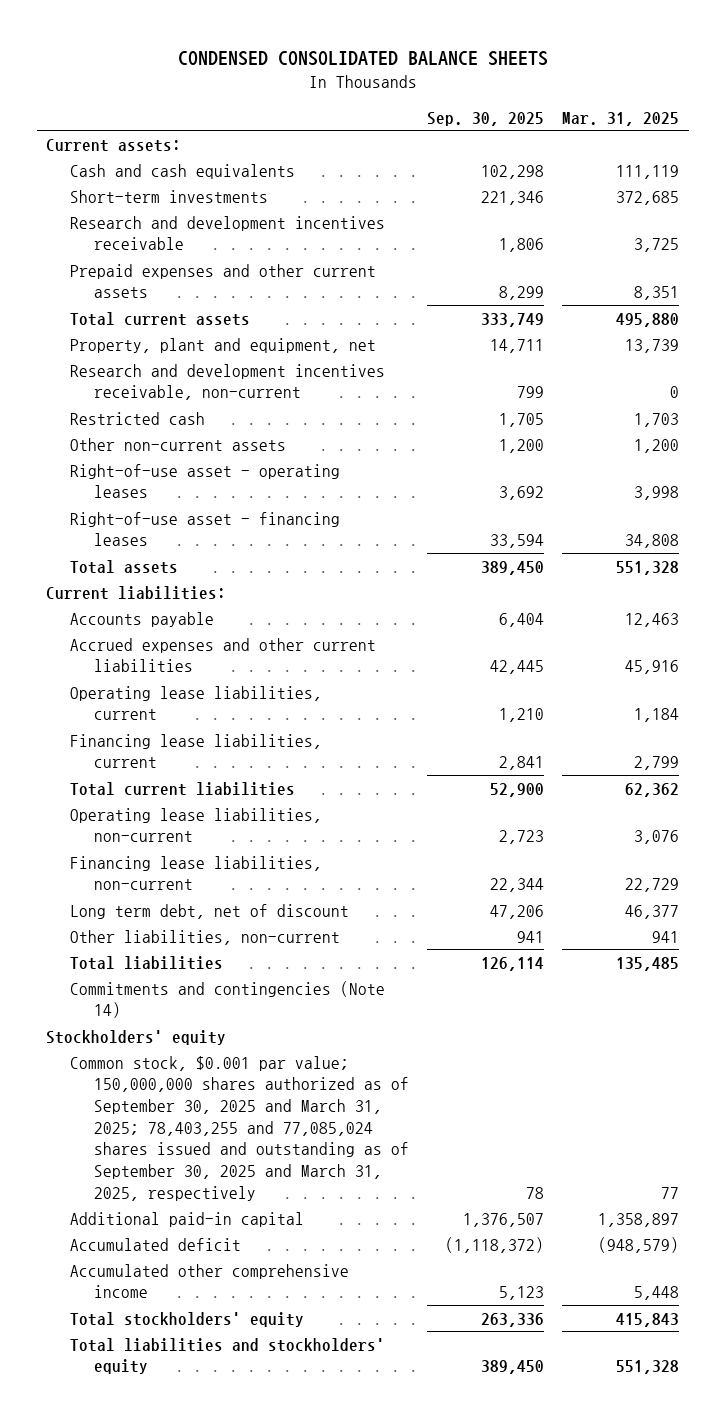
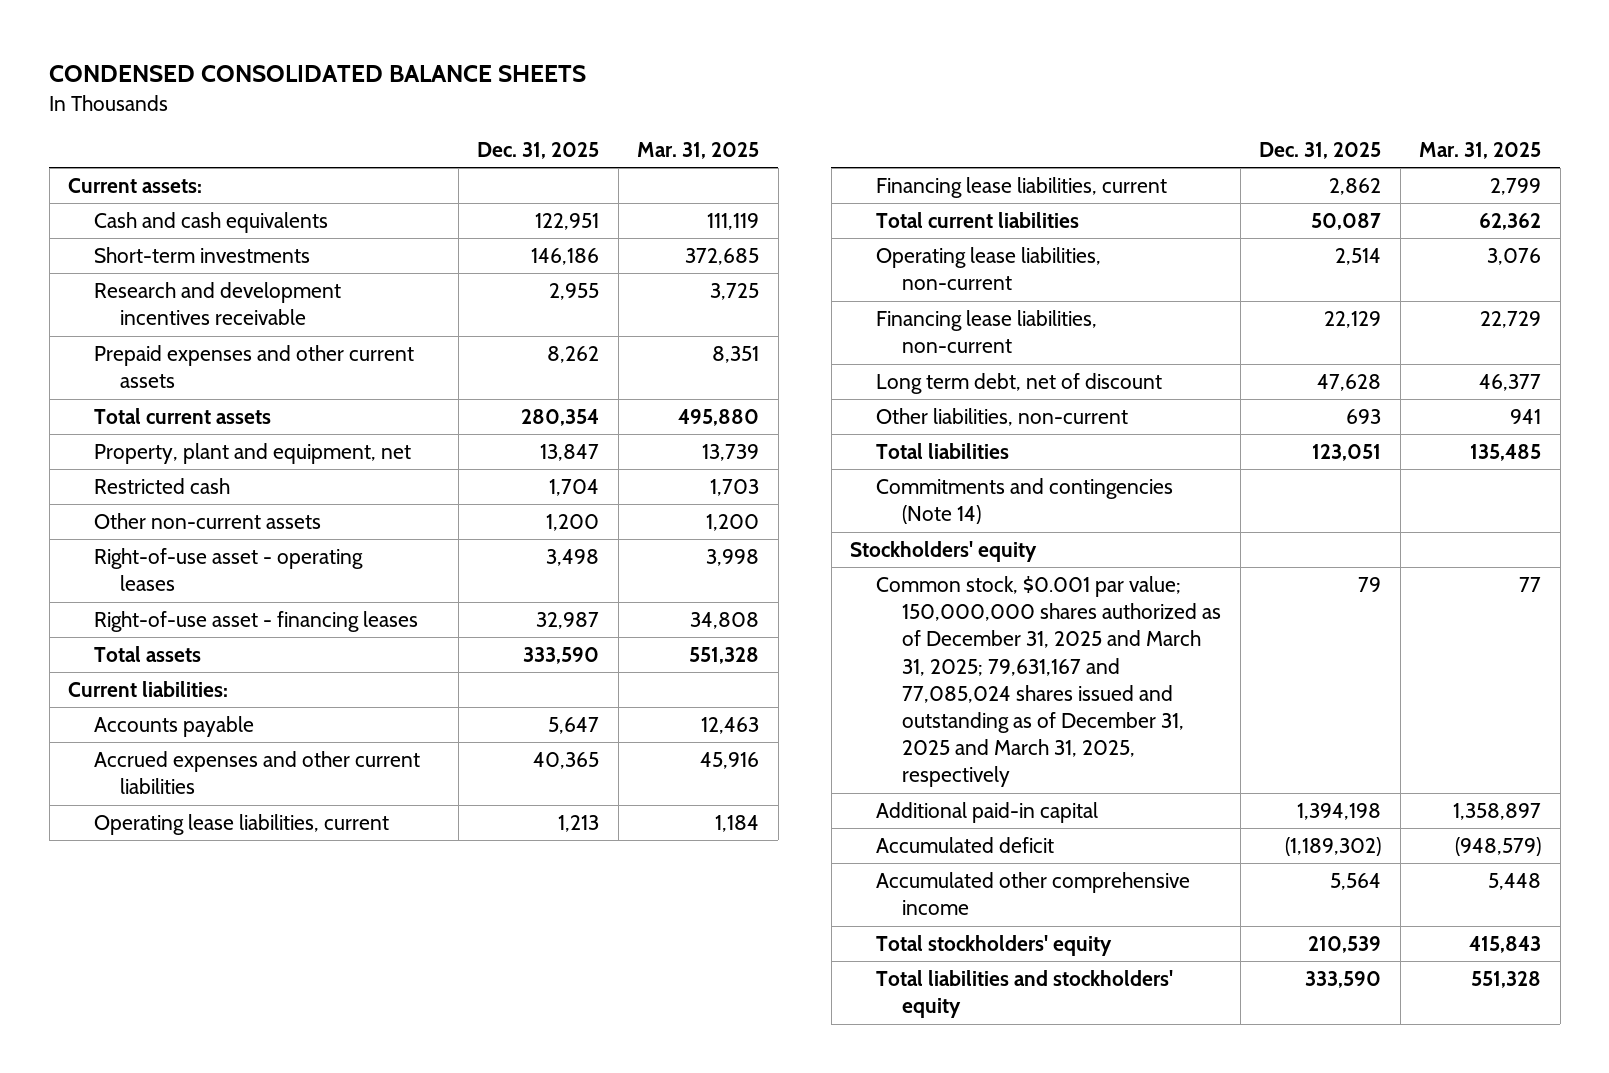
- | Sep. 30, 2025 | Mar. 31, 2025
+ | Dec. 31, 2025 | Mar. 31, 2025
- Research and development incentives receivable, non-current | 799 | 0
- Common stock, $0.001 par value; 150,000,000 shares authorized as of September 30, 2025 and March 31, 2025; 78,403,255 and 77,085,024 shares issued and outstanding as of September 30, 2025 and March 31, 2025, respectively | 78 | 77
+ Common stock, $0.001 par value; 150,000,000 shares authorized as of December 31, 2025 and March 31, 2025; 79,631,167 and 77,085,024 shares issued and outstanding as of December 31, 2025 and March 31, 2025, respectively | 79 | 77

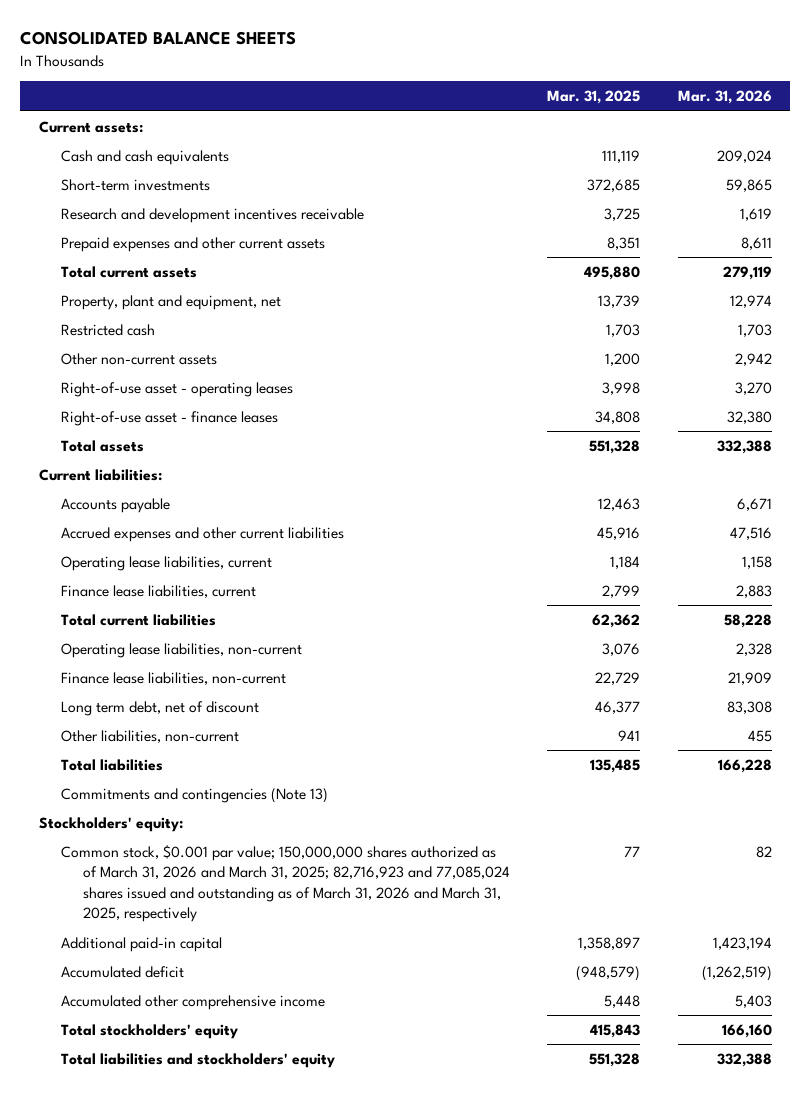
- CONDENSED CONSOLIDATED BALANCE SHEETS
+ CONSOLIDATED BALANCE SHEETS
- | Dec. 31, 2025 | Mar. 31, 2025
+ | Mar. 31, 2025 | Mar. 31, 2026
- Right-of-use asset - financing leases | 32,987 | 34,808
+ Right-of-use asset - finance leases | 34,808 | 32,380
- Financing lease liabilities, current | 2,862 | 2,799
+ Finance lease liabilities, current | 2,799 | 2,883
- Financing lease liabilities, non-current | 22,129 | 22,729
+ Finance lease liabilities, non-current | 22,729 | 21,909
- Commitments and contingencies (Note 14)
- Stockholders' equity
- Common stock, $0.001 par value; 150,000,000 shares authorized as of December 31, 2025 and March 31, 2025; 79,631,167 and 77,085,024 shares issued and outstanding as of December 31, 2025 and March 31, 2025, respectively | 79 | 77
+ Commitments and contingencies (Note 13)
+ Stockholders' equity:
+ Common stock, $0.001 par value; 150,000,000 shares authorized as of March 31, 2026 and March 31, 2025; 82,716,923 and 77,085,024 shares issued and outstanding as of March 31, 2026 and March 31, 2025, respectively | 77 | 82

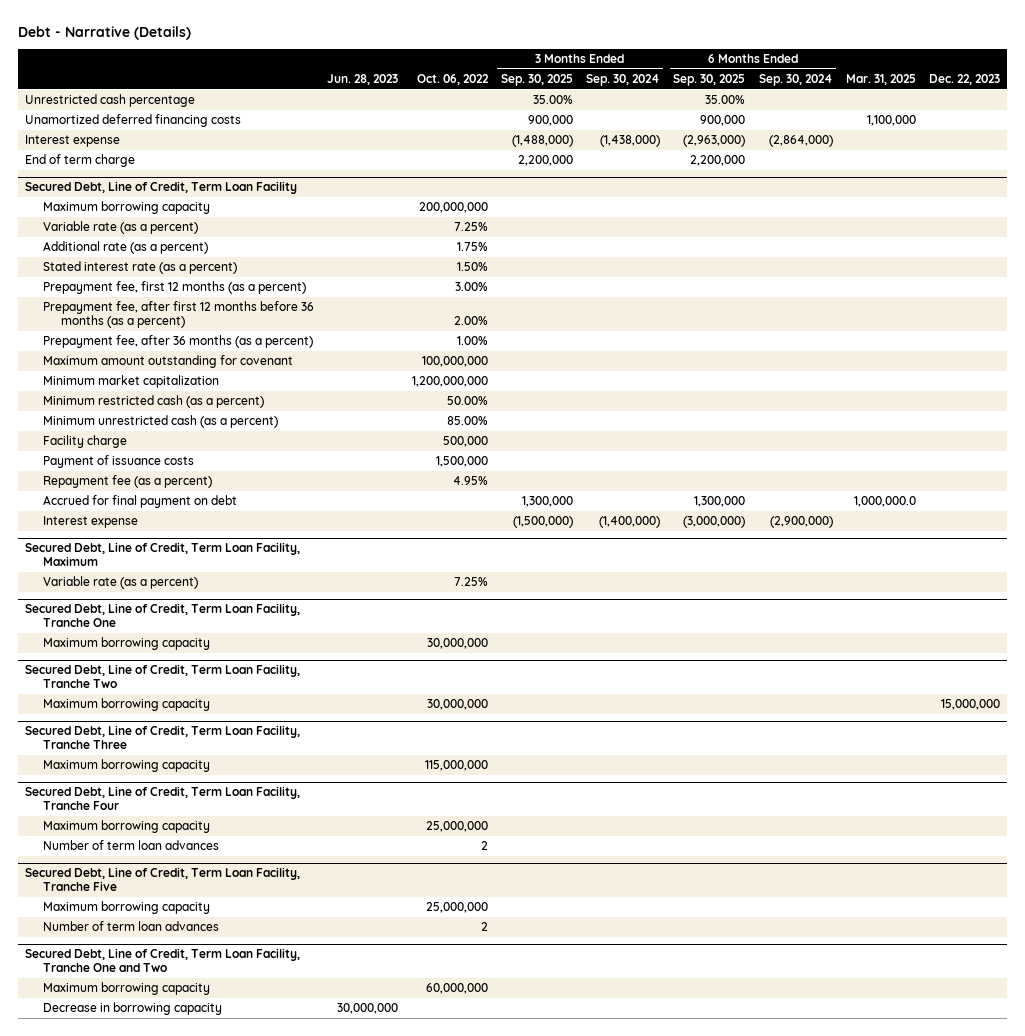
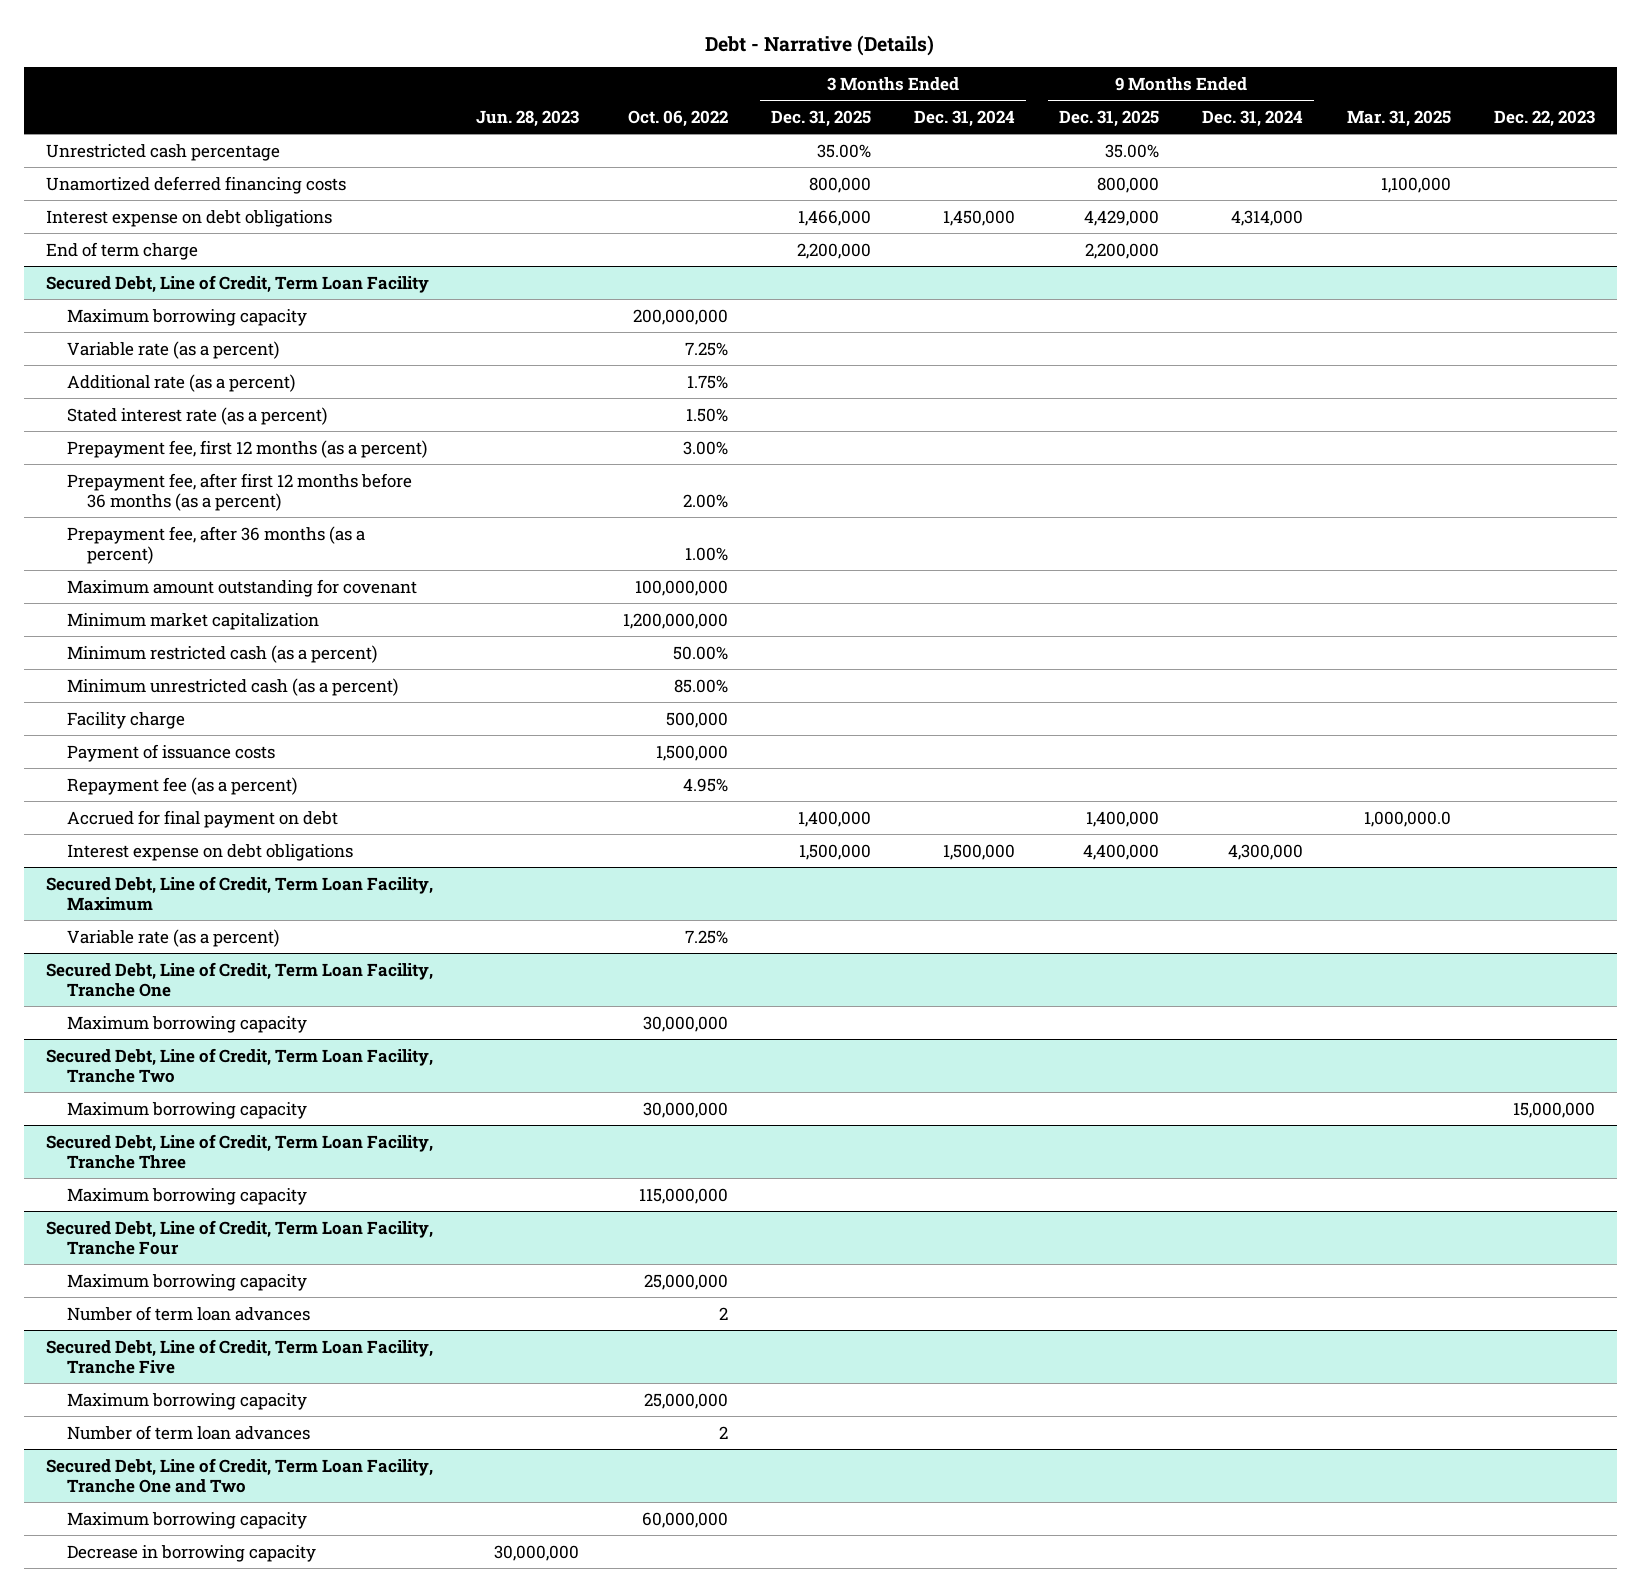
- | Jun. 28, 2023 | Oct. 06, 2022 | 3 Months Ended Sep. 30, 2025 | 3 Months Ended Sep. 30, 2024 | 6 Months Ended Sep. 30, 2025 | 6 Months Ended Sep. 30, 2024 | Mar. 31, 2025 | Dec. 22, 2023
+ | Jun. 28, 2023 | Oct. 06, 2022 | 3 Months Ended Dec. 31, 2025 | 3 Months Ended Dec. 31, 2024 | 9 Months Ended Dec. 31, 2025 | 9 Months Ended Dec. 31, 2024 | Mar. 31, 2025 | Dec. 22, 2023
- Interest expense | | | (1,488,000) | (1,438,000) | (2,963,000) | (2,864,000) | |
+ Interest expense on debt obligations | | | 1,466,000 | 1,450,000 | 4,429,000 | 4,314,000 | |
@ Secured Debt, Line of Credit, Term Loan Facility
- Interest expense | | | (1,500,000) | (1,400,000) | (3,000,000) | (2,900,000) | |
+ Interest expense on debt obligations | | | 1,500,000 | 1,500,000 | 4,400,000 | 4,300,000 | |

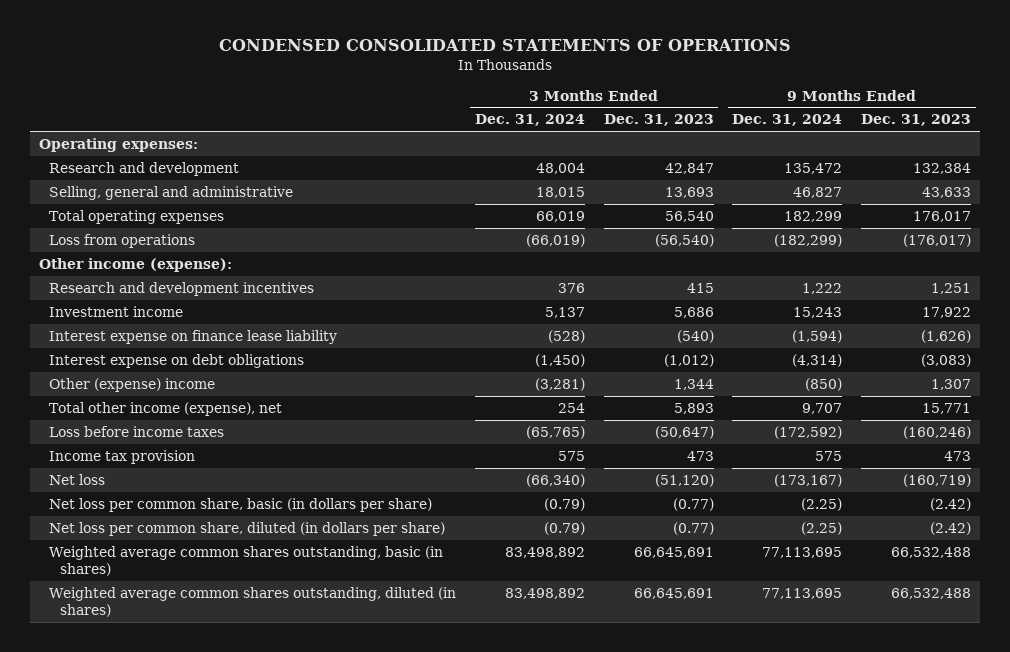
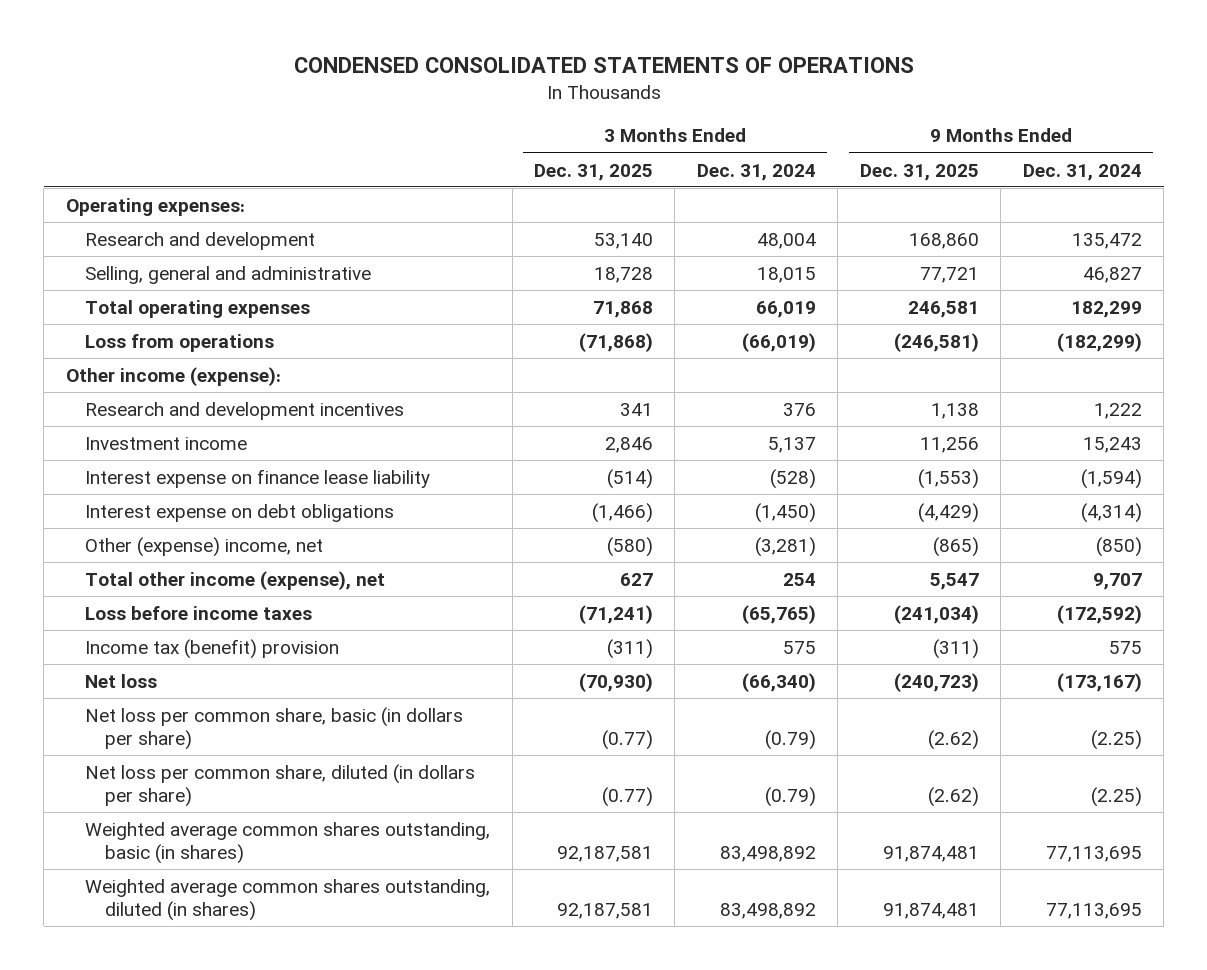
- | 3 Months Ended Dec. 31, 2024 | 3 Months Ended Dec. 31, 2023 | 9 Months Ended Dec. 31, 2024 | 9 Months Ended Dec. 31, 2023
+ | 3 Months Ended Dec. 31, 2025 | 3 Months Ended Dec. 31, 2024 | 9 Months Ended Dec. 31, 2025 | 9 Months Ended Dec. 31, 2024
- Other (expense) income | (3,281) | 1,344 | (850) | 1,307
+ Other (expense) income, net | (580) | (3,281) | (865) | (850)
- Income tax provision | 575 | 473 | 575 | 473
+ Income tax (benefit) provision | (311) | 575 | (311) | 575

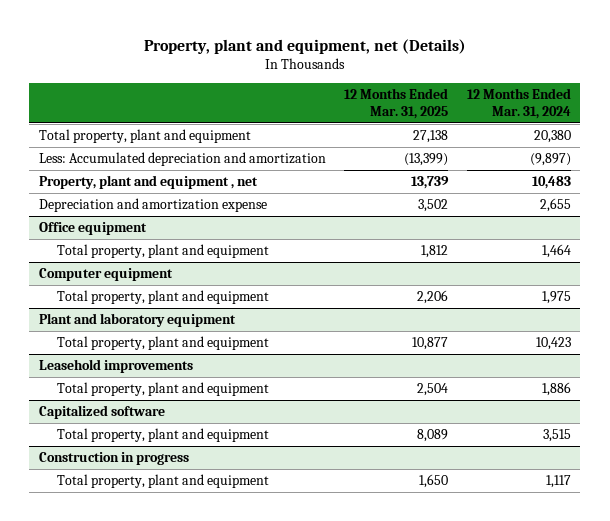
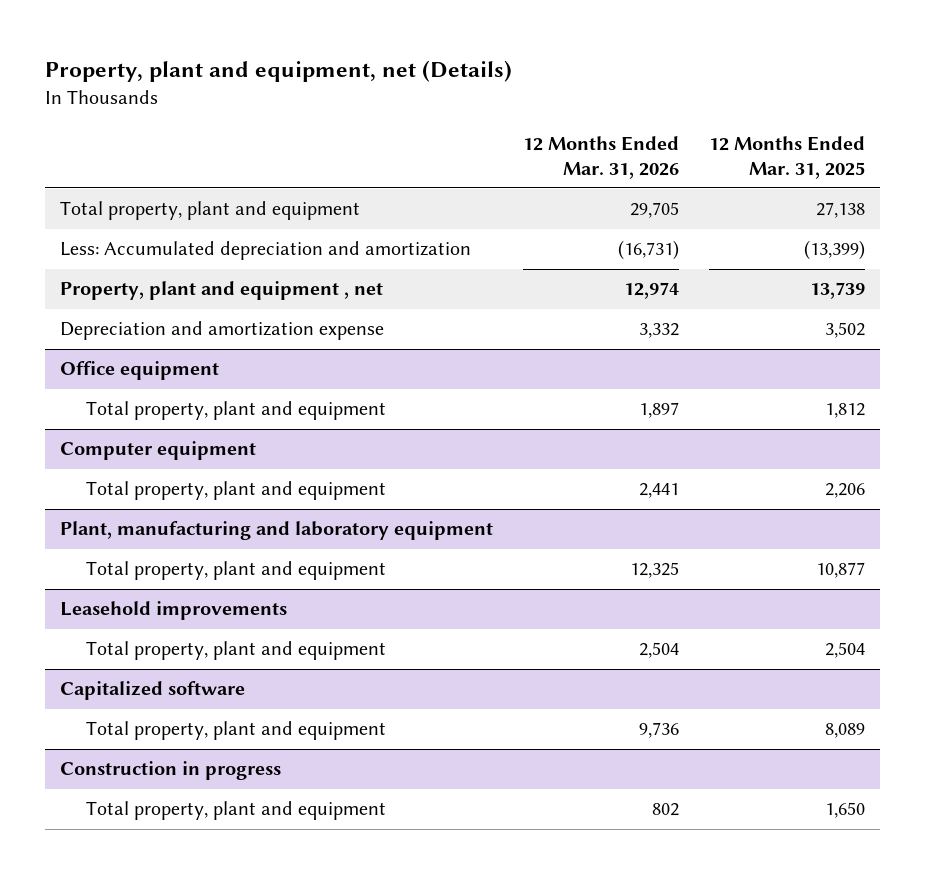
- | 12 Months Ended Mar. 31, 2025 | 12 Months Ended Mar. 31, 2024
+ | 12 Months Ended Mar. 31, 2026 | 12 Months Ended Mar. 31, 2025
- Plant and laboratory equipment
+ Plant, manufacturing and laboratory equipment

